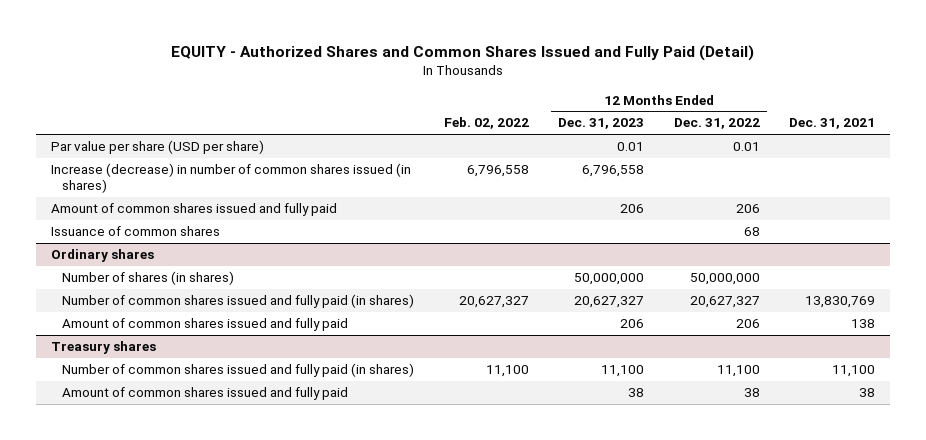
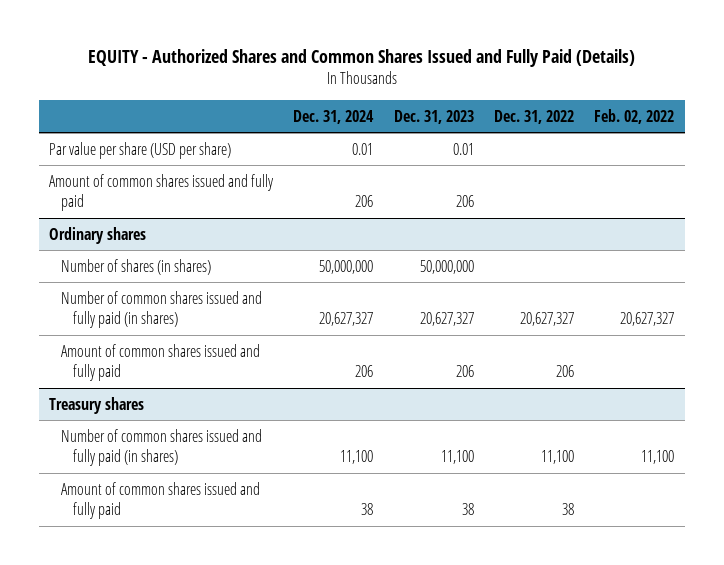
- EQUITY - Authorized Shares and Common Shares Issued and Fully Paid (Detail)
+ EQUITY - Authorized Shares and Common Shares Issued and Fully Paid (Details)
- | Feb. 02, 2022 | 12 Months Ended Dec. 31, 2023 | 12 Months Ended Dec. 31, 2022 | Dec. 31, 2021
+ | Dec. 31, 2024 | Dec. 31, 2023 | Dec. 31, 2022 | Feb. 02, 2022
- Increase (decrease) in number of common shares issued (in shares) | 6,796,558 | 6,796,558 | |
- Issuance of common shares | | | 68 |

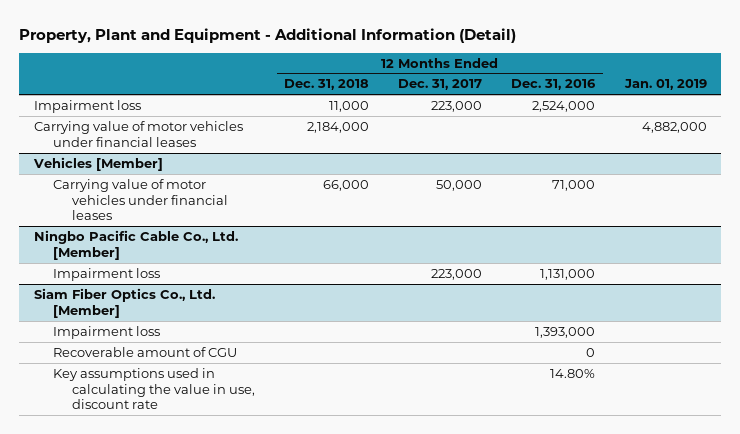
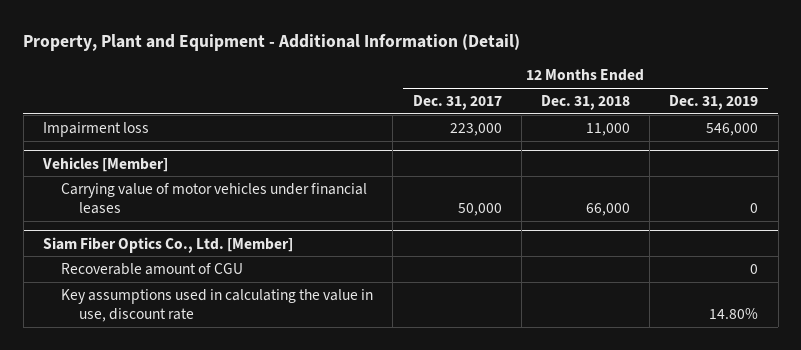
- | 12 Months Ended Dec. 31, 2018 | 12 Months Ended Dec. 31, 2017 | 12 Months Ended Dec. 31, 2016 | Jan. 01, 2019
+ | 12 Months Ended Dec. 31, 2017 | 12 Months Ended Dec. 31, 2018 | 12 Months Ended Dec. 31, 2019
- Carrying value of motor vehicles under financial leases | 2,184,000 | | | 4,882,000
- Ningbo Pacific Cable Co., Ltd. [Member]
- Impairment loss | | 223,000 | 1,131,000 |
@ Siam Fiber Optics Co., Ltd. [Member]
- Impairment loss | | | 1,393,000 |

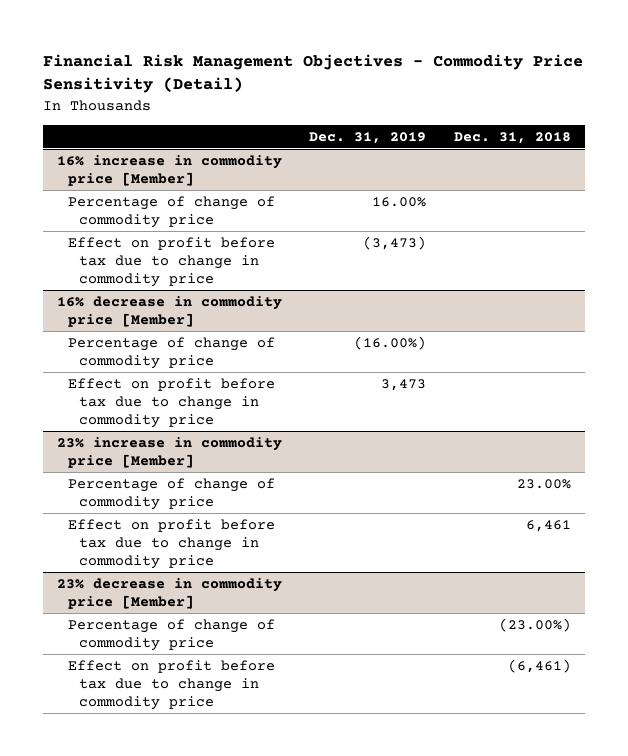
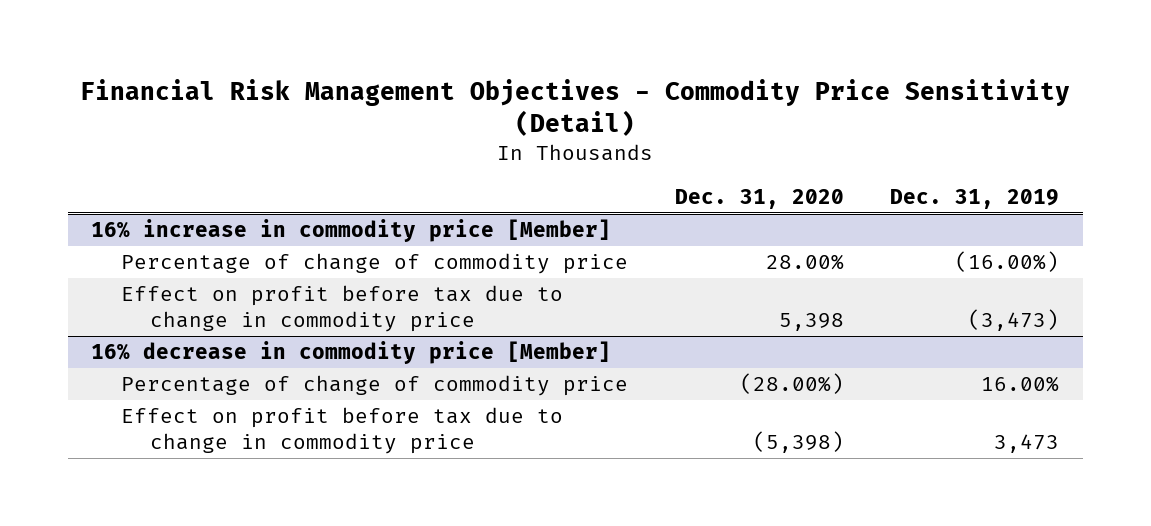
- | Dec. 31, 2019 | Dec. 31, 2018
+ | Dec. 31, 2020 | Dec. 31, 2019
@ 16% increase in commodity price [Member]
- Percentage of change of commodity price | 16.00% |
+ Percentage of change of commodity price | 28.00% | (16.00%)
@ 16% decrease in commodity price [Member]
- Percentage of change of commodity price | (16.00%) |
+ Percentage of change of commodity price | (28.00%) | 16.00%
- 23% increase in commodity price [Member]
- Percentage of change of commodity price | | 23.00%
- Effect on profit before tax due to change in commodity price | | 6,461
- 23% decrease in commodity price [Member]
- Percentage of change of commodity price | | (23.00%)
- Effect on profit before tax due to change in commodity price | | (6,461)

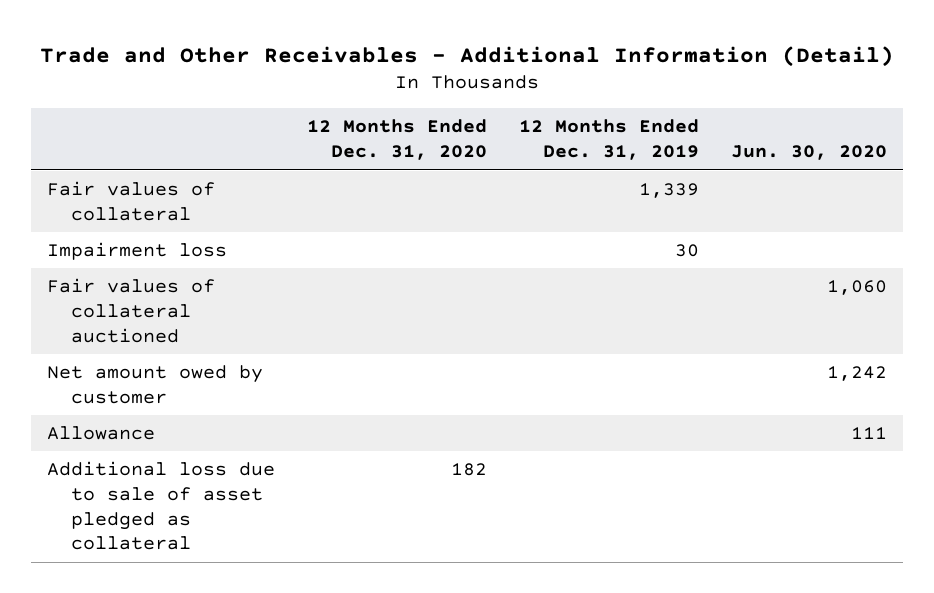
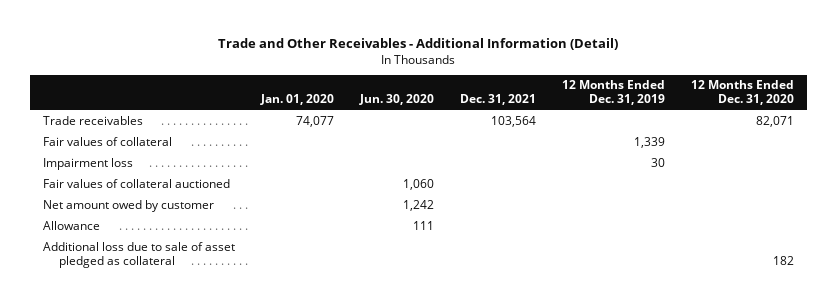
- | 12 Months Ended Dec. 31, 2020 | 12 Months Ended Dec. 31, 2019 | Jun. 30, 2020
+ | Jan. 01, 2020 | Jun. 30, 2020 | Dec. 31, 2021 | 12 Months Ended Dec. 31, 2019 | 12 Months Ended Dec. 31, 2020
+ Trade receivables | 74,077 | | 103,564 | | 82,071

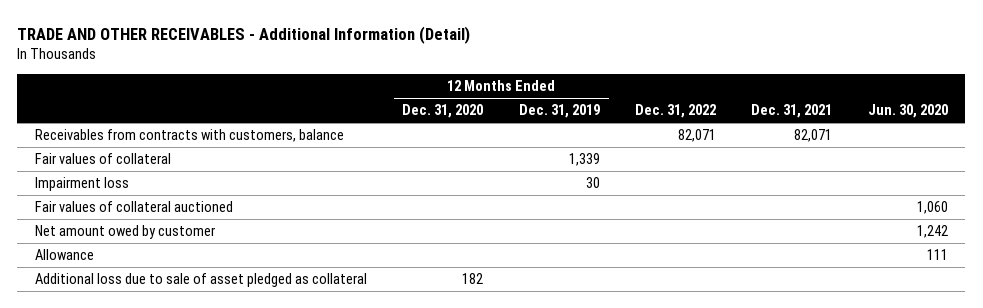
- Trade and Other Receivables - Additional Information (Detail)
+ TRADE AND OTHER RECEIVABLES - Additional Information (Detail)
- | Jan. 01, 2020 | Jun. 30, 2020 | Dec. 31, 2021 | 12 Months Ended Dec. 31, 2019 | 12 Months Ended Dec. 31, 2020
+ | 12 Months Ended Dec. 31, 2020 | 12 Months Ended Dec. 31, 2019 | Dec. 31, 2022 | Dec. 31, 2021 | Jun. 30, 2020
- Trade receivables | 74,077 | | 103,564 | | 82,071
+ Receivables from contracts with customers, balance | | | 82,071 | 82,071 |

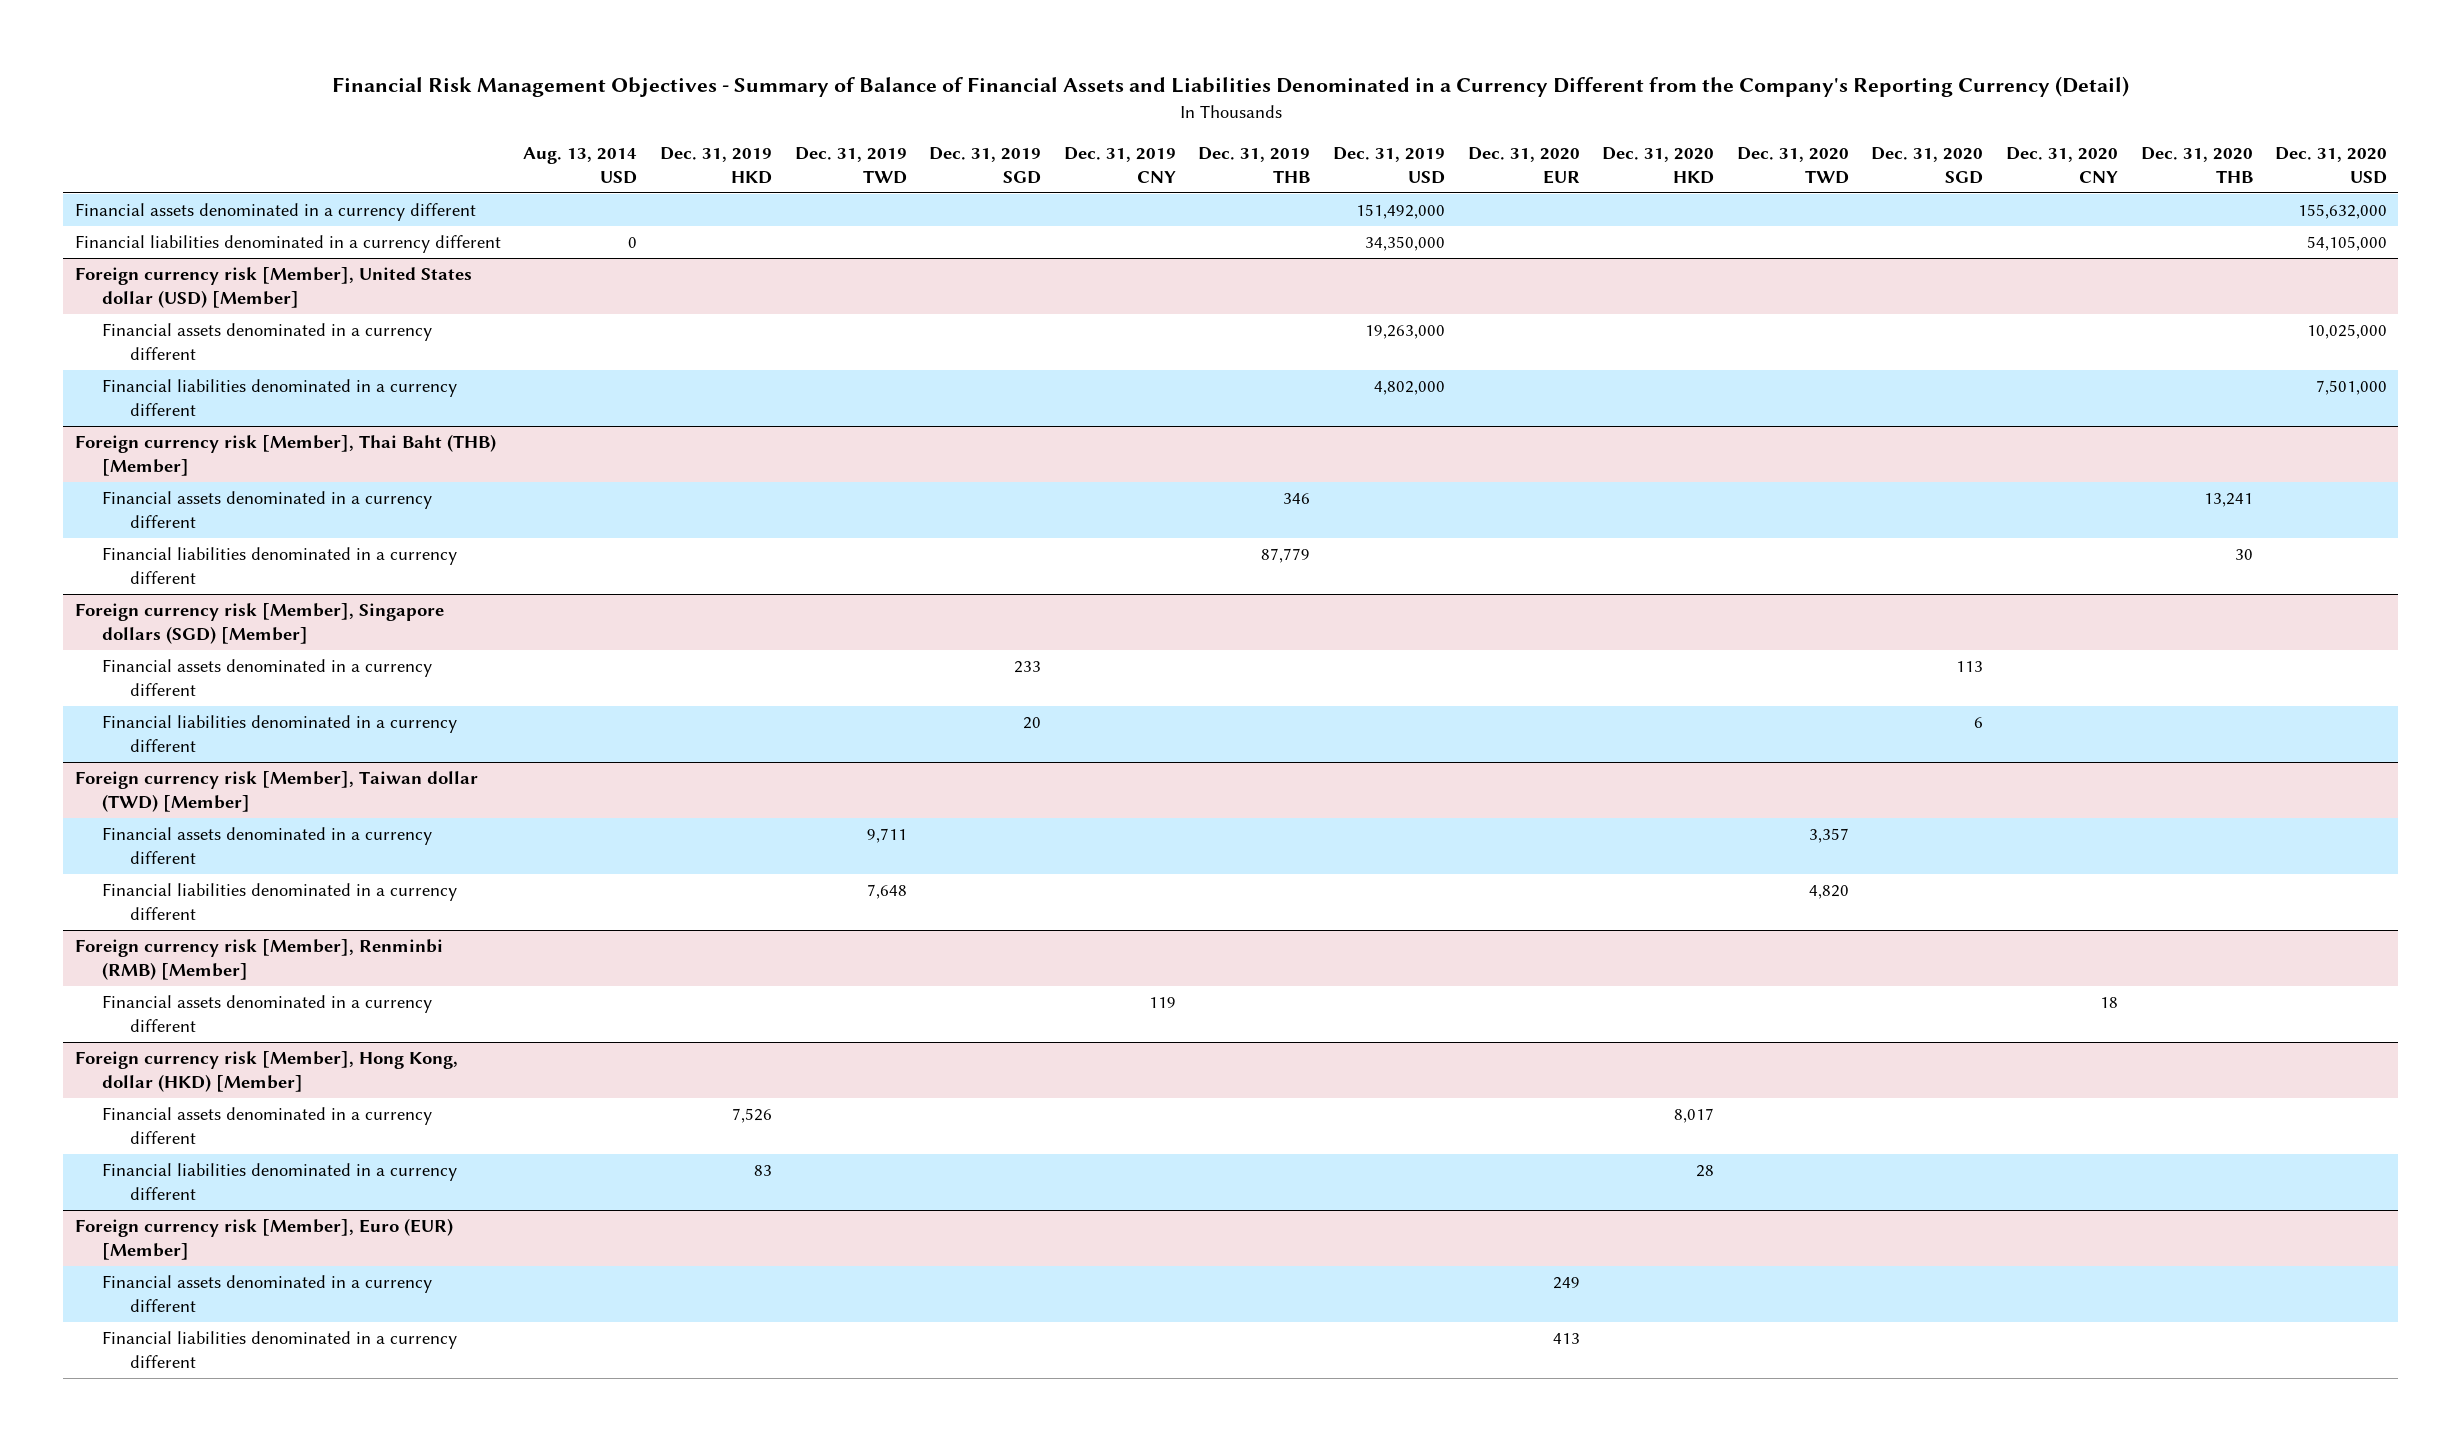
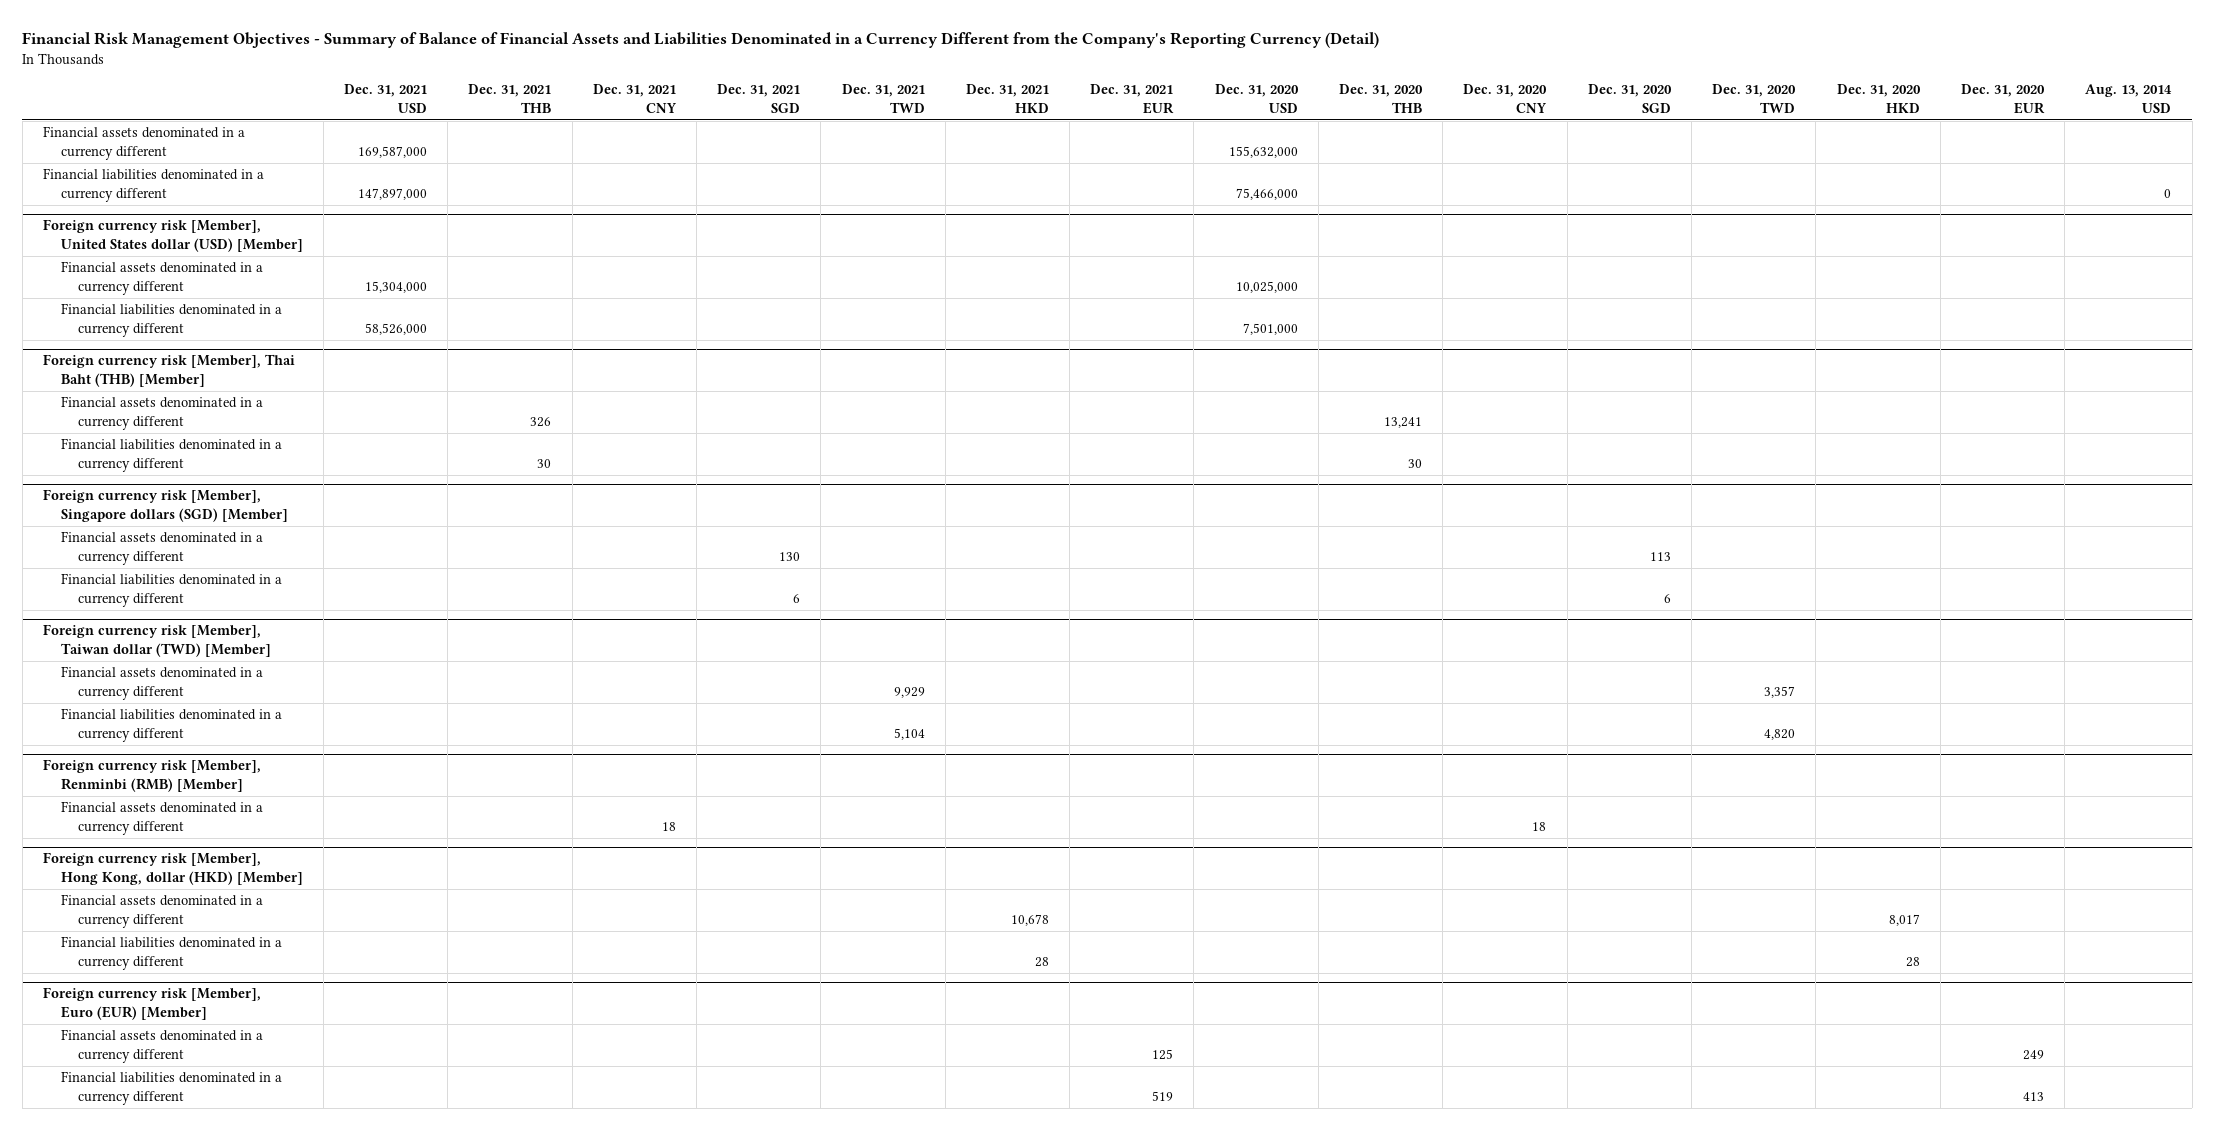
- | Aug. 13, 2014 USD | Dec. 31, 2019 HKD | Dec. 31, 2019 TWD | Dec. 31, 2019 SGD | Dec. 31, 2019 CNY | Dec. 31, 2019 THB | Dec. 31, 2019 USD | Dec. 31, 2020 EUR | Dec. 31, 2020 HKD | Dec. 31, 2020 TWD | Dec. 31, 2020 SGD | Dec. 31, 2020 CNY | Dec. 31, 2020 THB | Dec. 31, 2020 USD
+ | Dec. 31, 2021 USD | Dec. 31, 2021 THB | Dec. 31, 2021 CNY | Dec. 31, 2021 SGD | Dec. 31, 2021 TWD | Dec. 31, 2021 HKD | Dec. 31, 2021 EUR | Dec. 31, 2020 USD | Dec. 31, 2020 THB | Dec. 31, 2020 CNY | Dec. 31, 2020 SGD | Dec. 31, 2020 TWD | Dec. 31, 2020 HKD | Dec. 31, 2020 EUR | Aug. 13, 2014 USD
- Financial liabilities denominated in a currency different | 0 | | | | | | 34,350,000 | | | | | | | 54,105,000
+ Financial liabilities denominated in a currency different | 147,897,000 | | | | | | | 75,466,000 | | | | | | | 0

